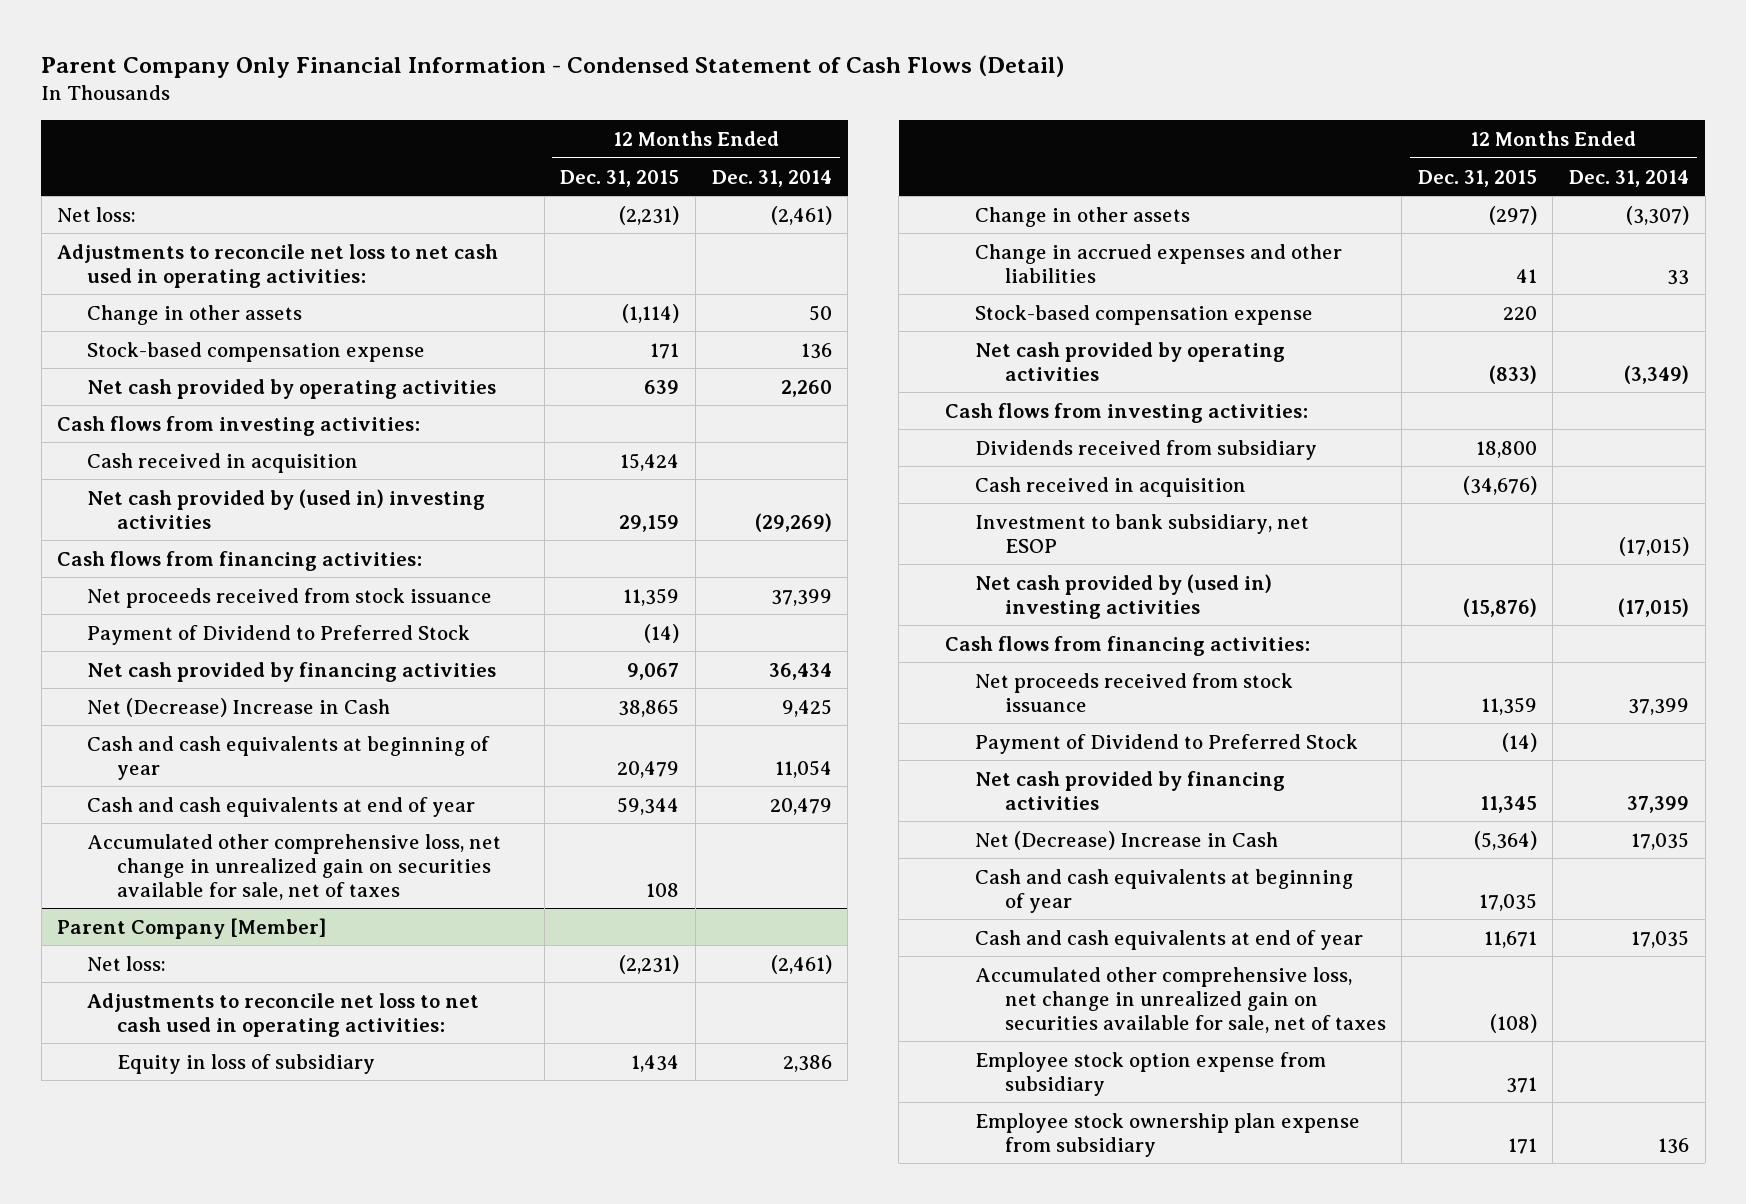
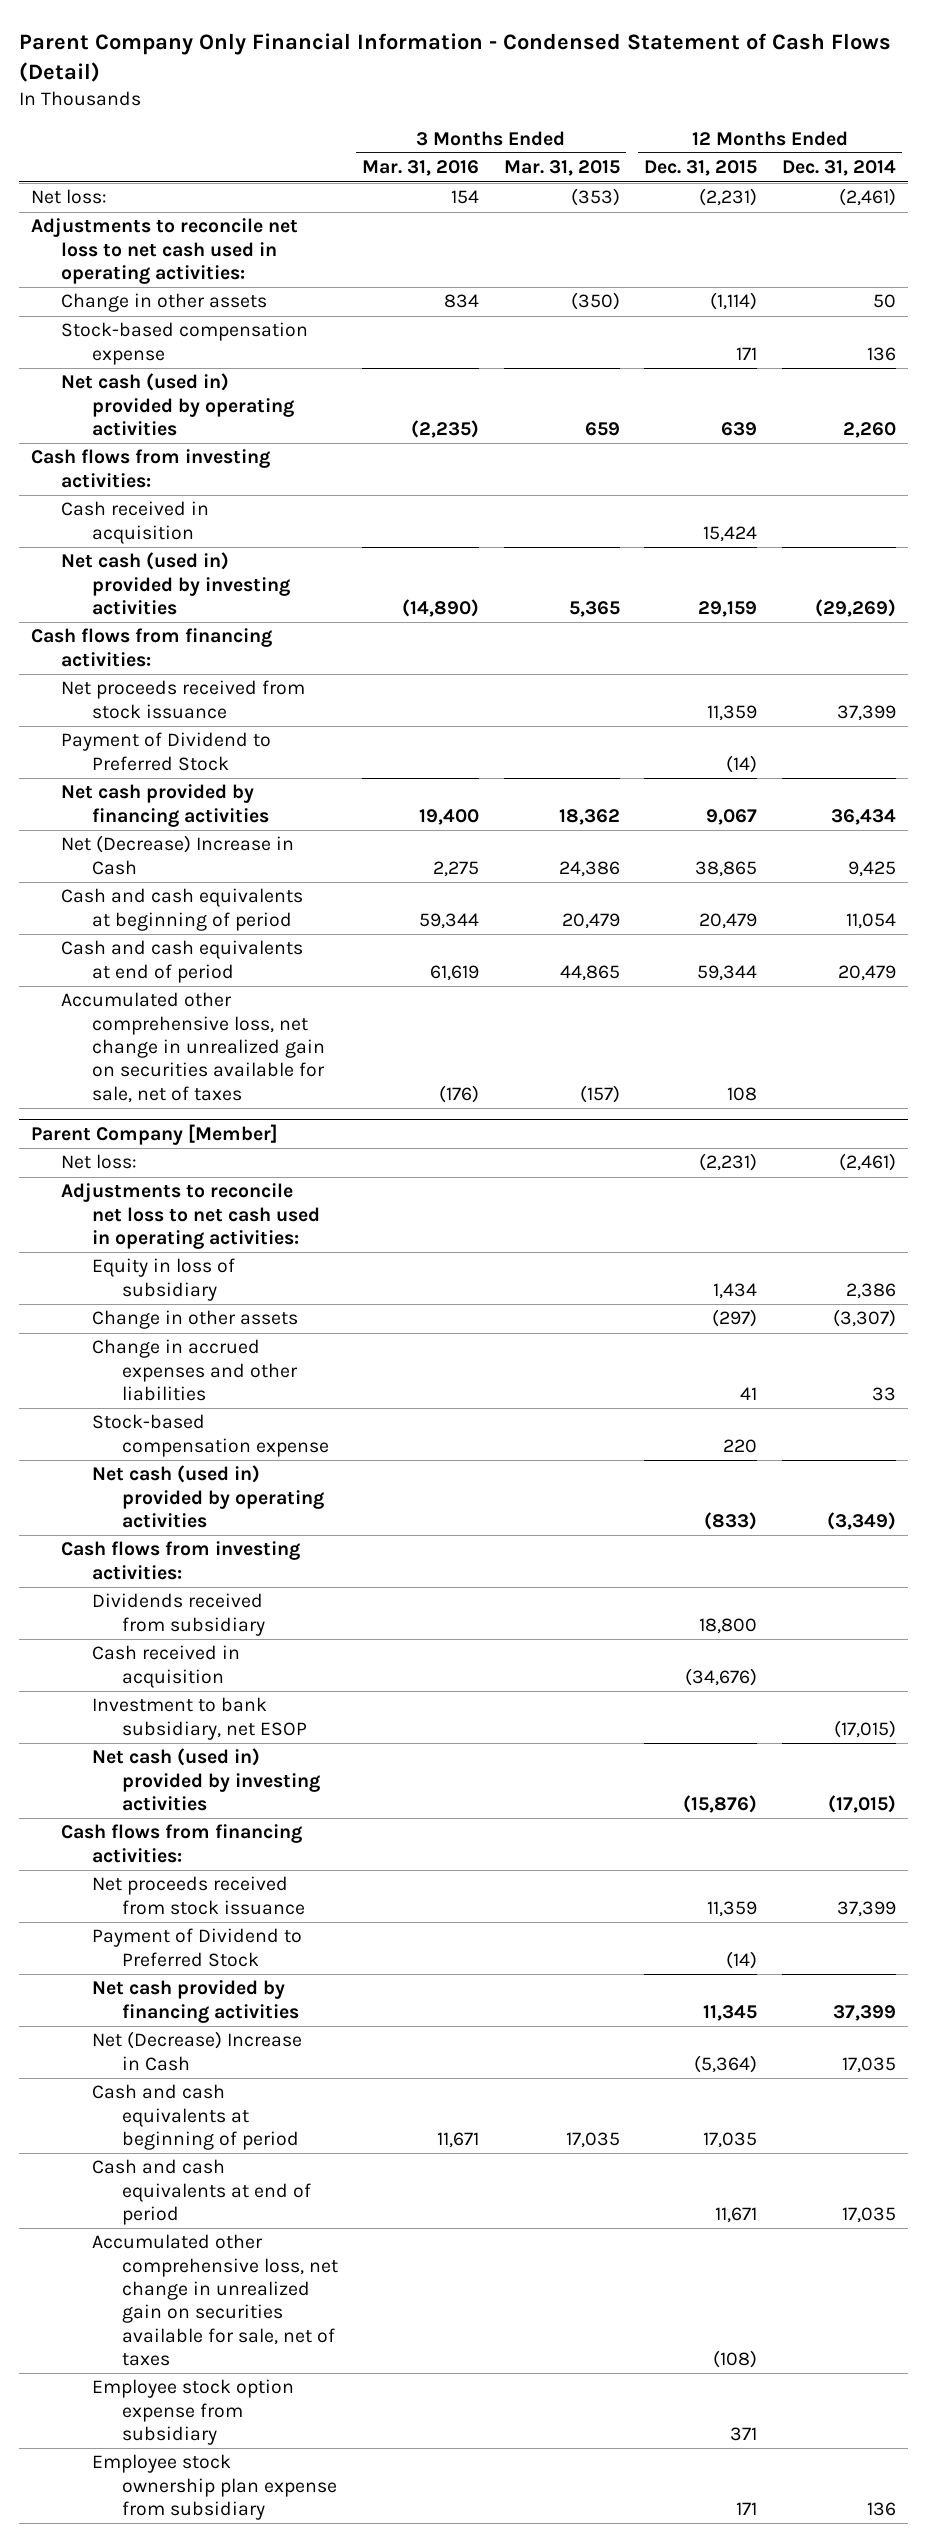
- | 12 Months Ended Dec. 31, 2015 | 12 Months Ended Dec. 31, 2014
+ | 3 Months Ended Mar. 31, 2016 | 3 Months Ended Mar. 31, 2015 | 12 Months Ended Dec. 31, 2015 | 12 Months Ended Dec. 31, 2014
- Net cash provided by operating activities | 639 | 2,260
+ Net cash (used in) provided by operating activities | (2,235) | 659 | 639 | 2,260
- Net cash provided by (used in) investing activities | 29,159 | (29,269)
+ Net cash (used in) provided by investing activities | (14,890) | 5,365 | 29,159 | (29,269)
- Cash and cash equivalents at beginning of year | 20,479 | 11,054
- Cash and cash equivalents at end of year | 59,344 | 20,479
+ Cash and cash equivalents at beginning of period | 59,344 | 20,479 | 20,479 | 11,054
+ Cash and cash equivalents at end of period | 61,619 | 44,865 | 59,344 | 20,479
@ Parent Company [Member]
- Net cash provided by operating activities | (833) | (3,349)
+ Net cash (used in) provided by operating activities | | | (833) | (3,349)
- Net cash provided by (used in) investing activities | (15,876) | (17,015)
+ Net cash (used in) provided by investing activities | | | (15,876) | (17,015)
- Cash and cash equivalents at beginning of year | 17,035 |
- Cash and cash equivalents at end of year | 11,671 | 17,035
+ Cash and cash equivalents at beginning of period | 11,671 | 17,035 | 17,035 |
+ Cash and cash equivalents at end of period | | | 11,671 | 17,035

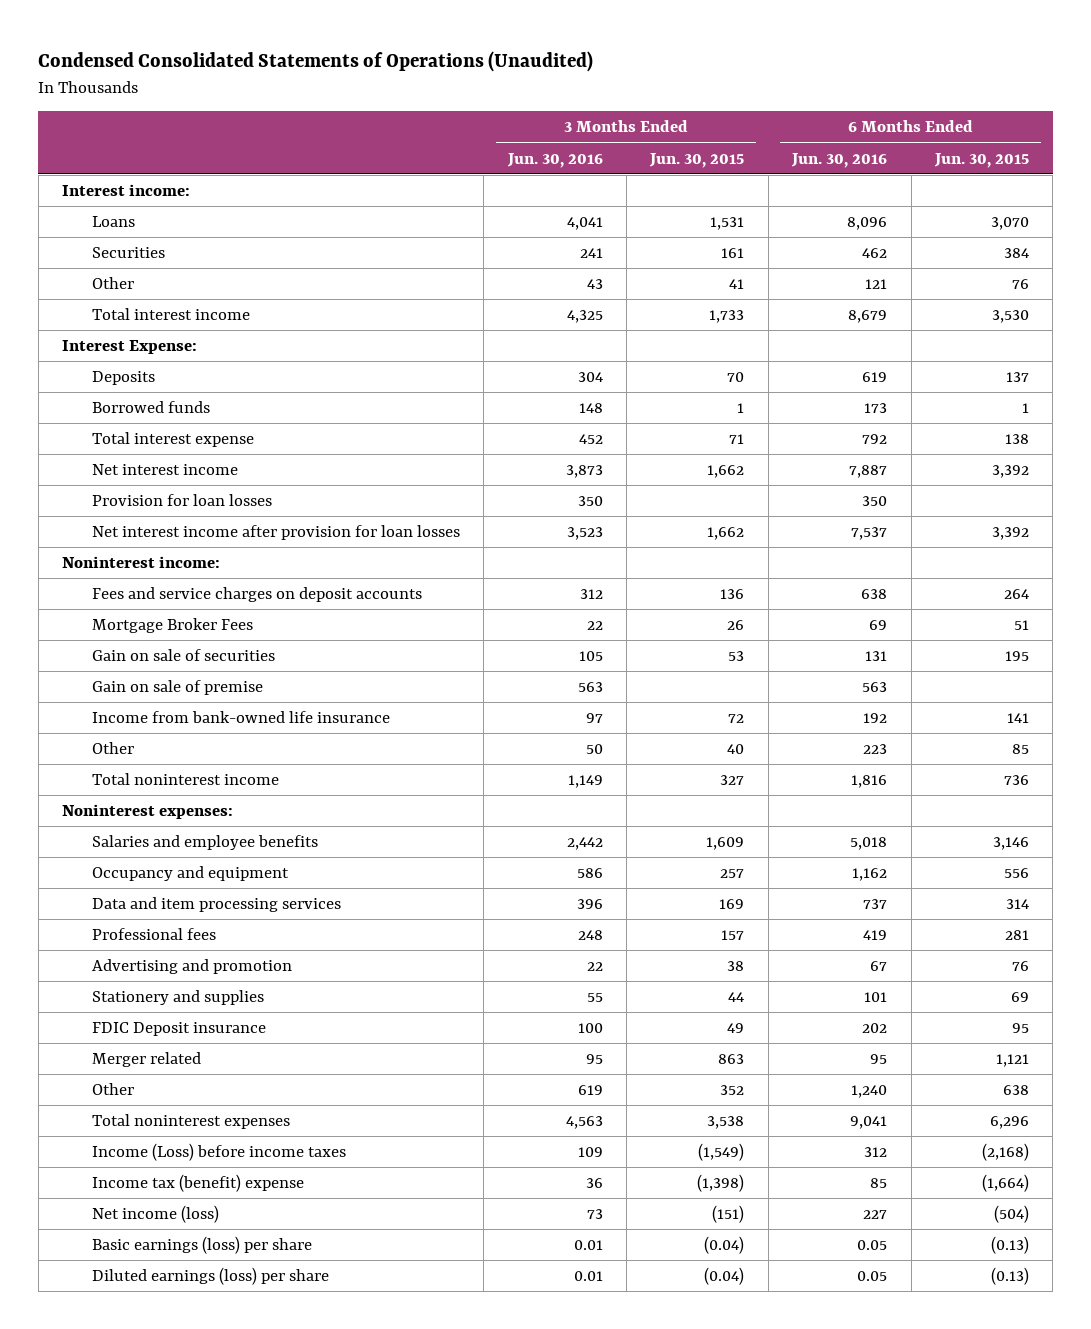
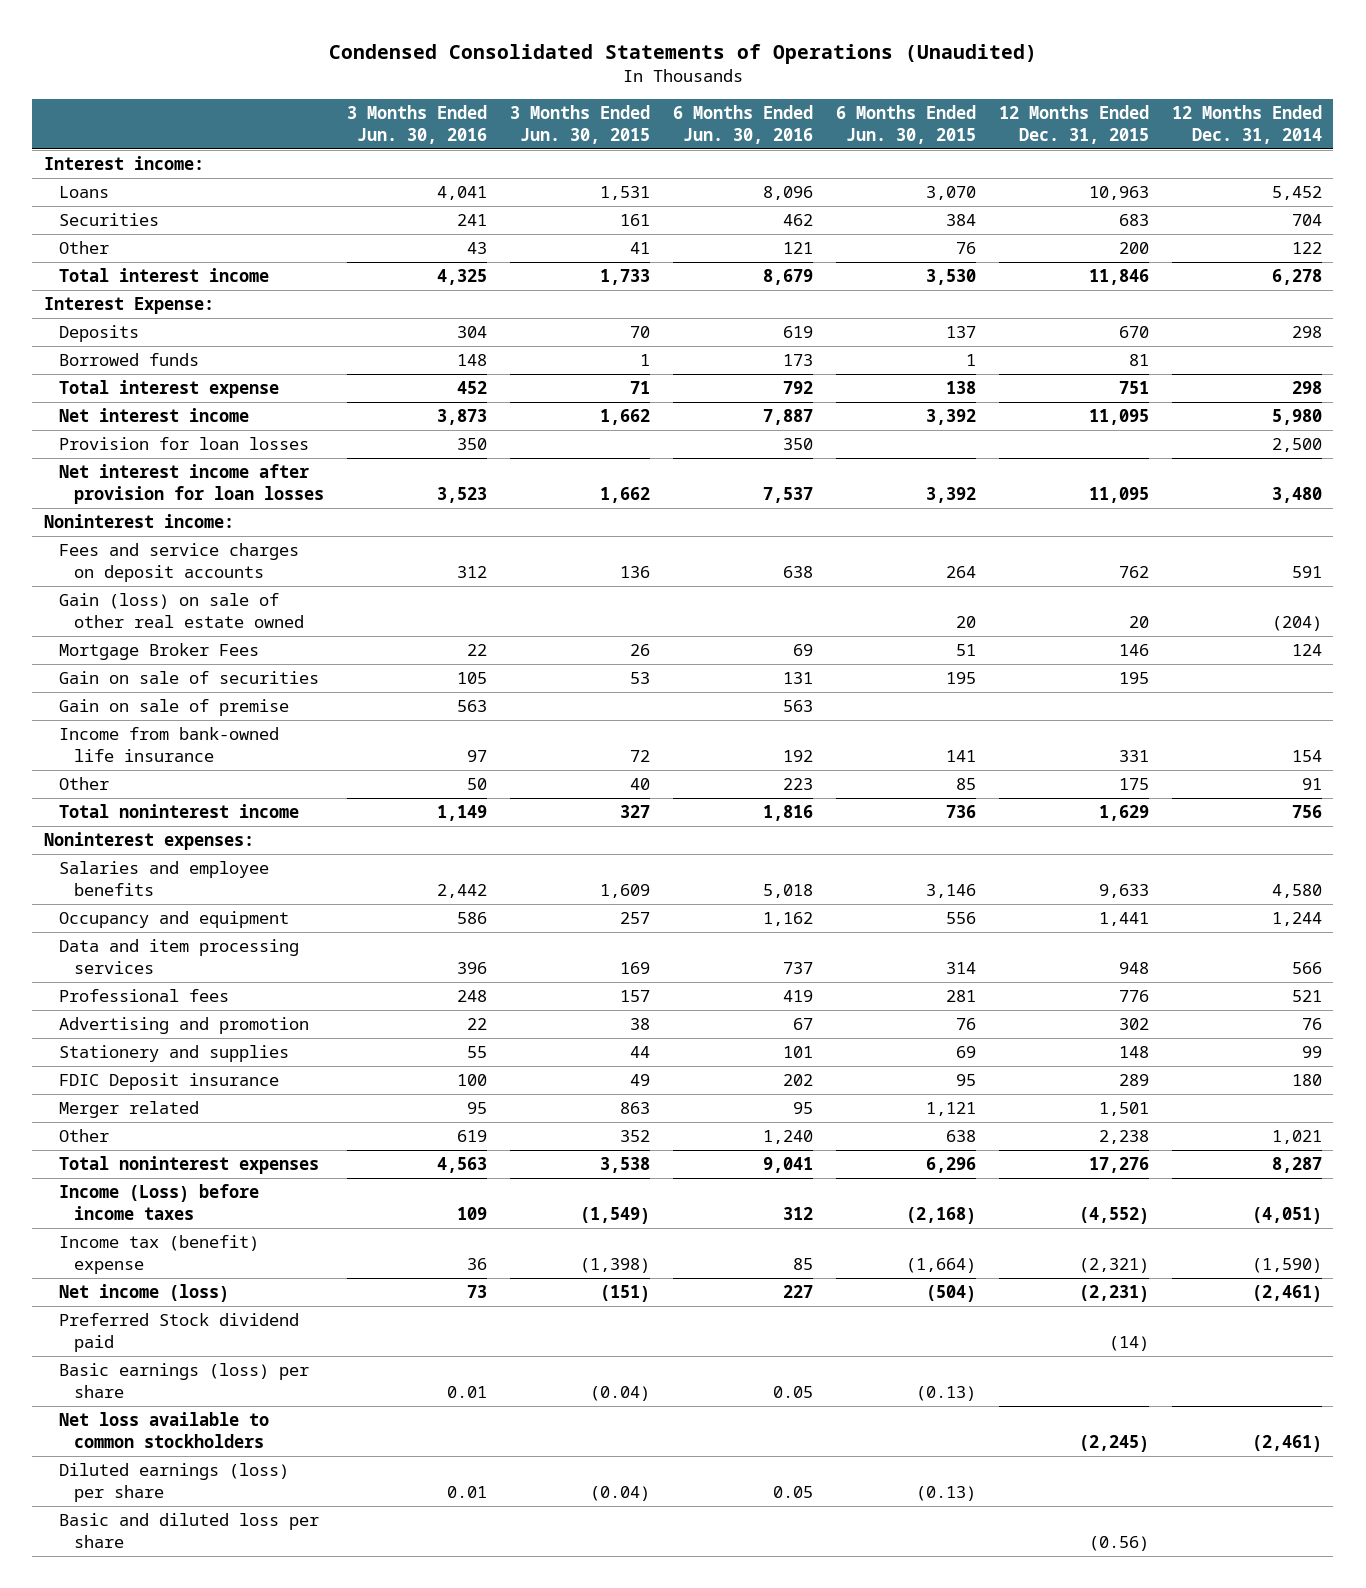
- | 3 Months Ended Jun. 30, 2016 | 3 Months Ended Jun. 30, 2015 | 6 Months Ended Jun. 30, 2016 | 6 Months Ended Jun. 30, 2015
+ | 3 Months Ended Jun. 30, 2016 | 3 Months Ended Jun. 30, 2015 | 6 Months Ended Jun. 30, 2016 | 6 Months Ended Jun. 30, 2015 | 12 Months Ended Dec. 31, 2015 | 12 Months Ended Dec. 31, 2014
+ Gain (loss) on sale of other real estate owned | | | | 20 | 20 | (204)
+ Preferred Stock dividend paid | | | | | (14) |
+ Net loss available to common stockholders | | | | | (2,245) | (2,461)
+ Basic and diluted loss per share | | | | | (0.56) |

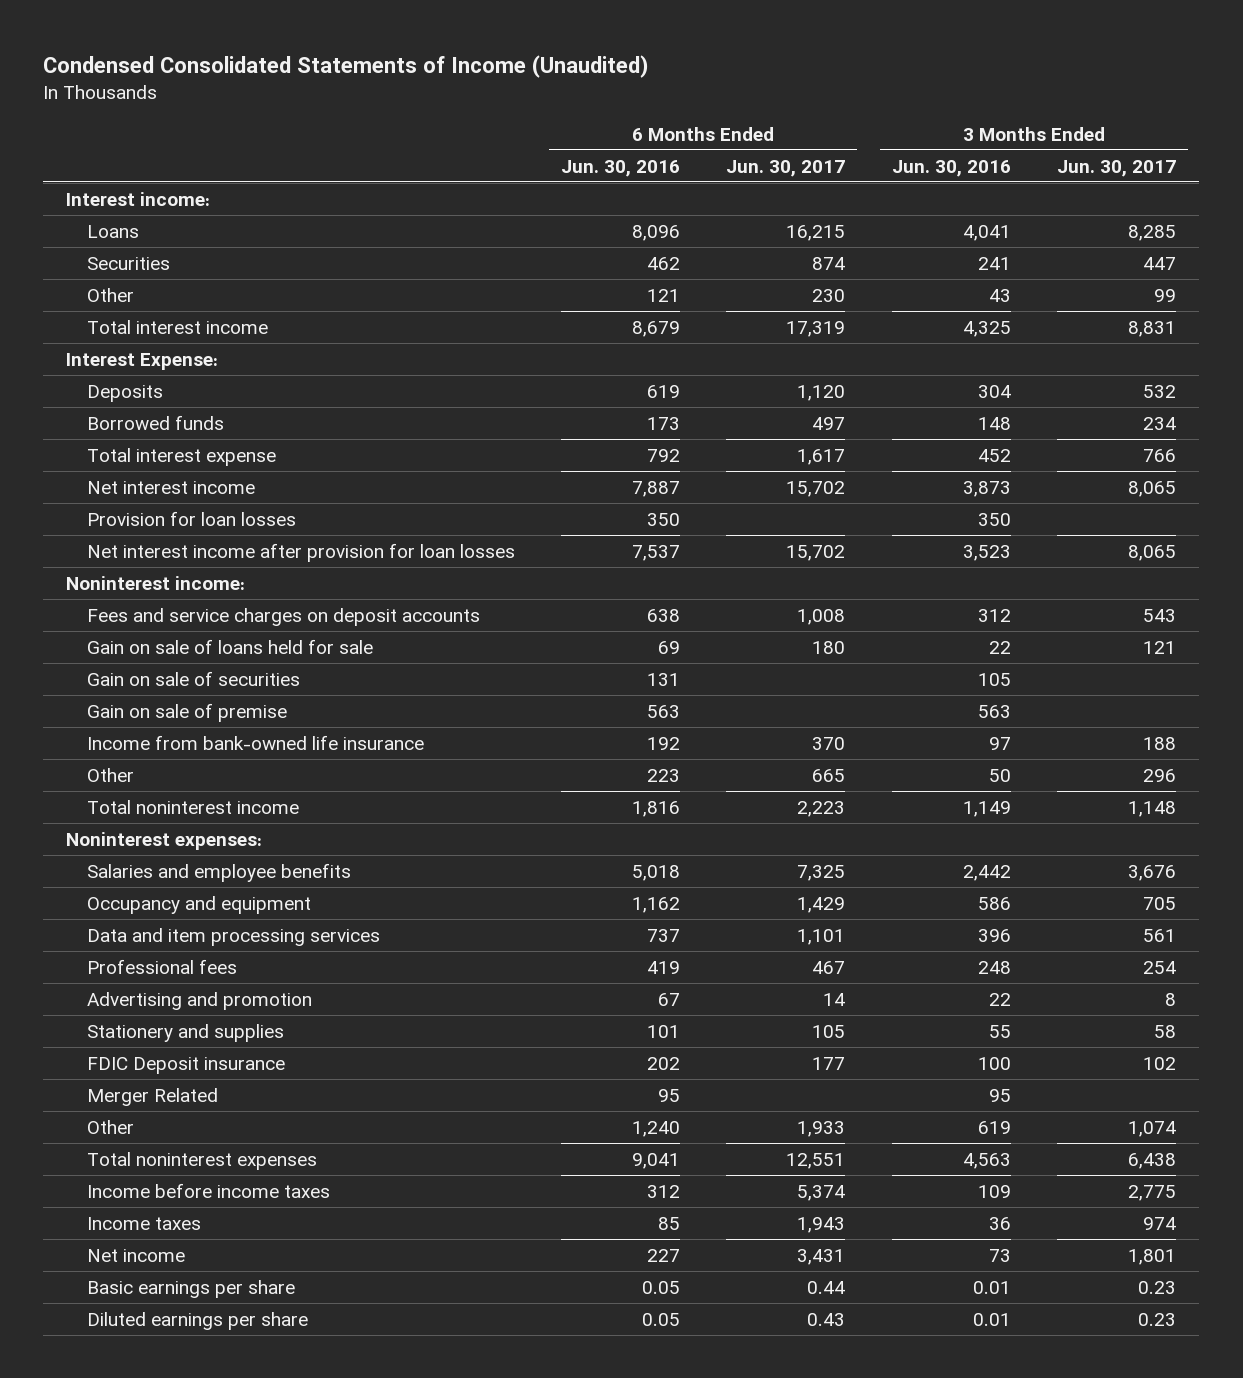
- Condensed Consolidated Statements of Operations (Unaudited)
+ Condensed Consolidated Statements of Income (Unaudited)
- | 3 Months Ended Jun. 30, 2016 | 3 Months Ended Jun. 30, 2015 | 6 Months Ended Jun. 30, 2016 | 6 Months Ended Jun. 30, 2015 | 12 Months Ended Dec. 31, 2015 | 12 Months Ended Dec. 31, 2014
+ | 6 Months Ended Jun. 30, 2016 | 6 Months Ended Jun. 30, 2017 | 3 Months Ended Jun. 30, 2016 | 3 Months Ended Jun. 30, 2017
- Gain (loss) on sale of other real estate owned | | | | 20 | 20 | (204)
- Mortgage Broker Fees | 22 | 26 | 69 | 51 | 146 | 124
+ Gain on sale of loans held for sale | 69 | 180 | 22 | 121
- Merger related | 95 | 863 | 95 | 1,121 | 1,501 |
+ Merger Related | 95 | | 95 |
- Income (Loss) before income taxes | 109 | (1,549) | 312 | (2,168) | (4,552) | (4,051)
- Income tax (benefit) expense | 36 | (1,398) | 85 | (1,664) | (2,321) | (1,590)
- Net income (loss) | 73 | (151) | 227 | (504) | (2,231) | (2,461)
- Preferred Stock dividend paid | | | | | (14) |
- Basic earnings (loss) per share | 0.01 | (0.04) | 0.05 | (0.13) | |
- Net loss available to common stockholders | | | | | (2,245) | (2,461)
- Diluted earnings (loss) per share | 0.01 | (0.04) | 0.05 | (0.13) | |
- Basic and diluted loss per share | | | | | (0.56) |
+ Income before income taxes | 312 | 5,374 | 109 | 2,775
+ Income taxes | 85 | 1,943 | 36 | 974
+ Net income | 227 | 3,431 | 73 | 1,801
+ Basic earnings per share | 0.05 | 0.44 | 0.01 | 0.23
+ Diluted earnings per share | 0.05 | 0.43 | 0.01 | 0.23

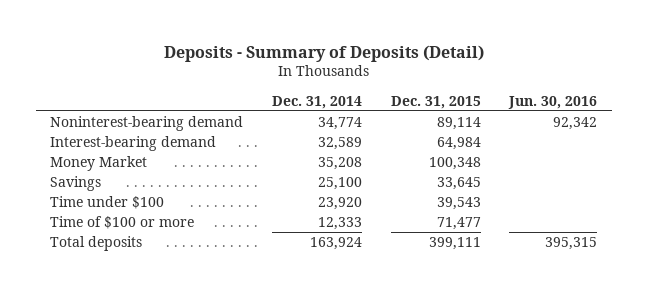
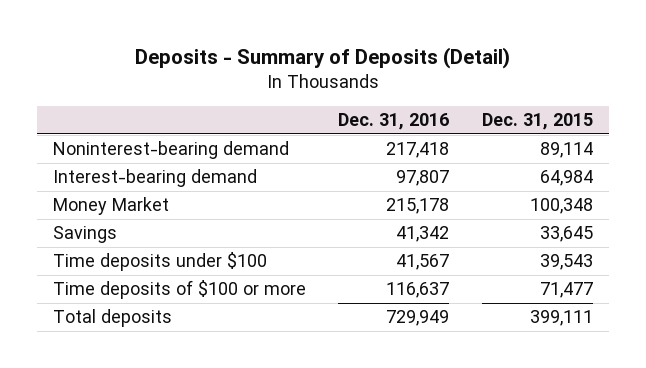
- | Dec. 31, 2014 | Dec. 31, 2015 | Jun. 30, 2016
+ | Dec. 31, 2016 | Dec. 31, 2015
- Time under $100 | 23,920 | 39,543 |
- Time of $100 or more | 12,333 | 71,477 |
+ Time deposits under $100 | 41,567 | 39,543
+ Time deposits of $100 or more | 116,637 | 71,477

